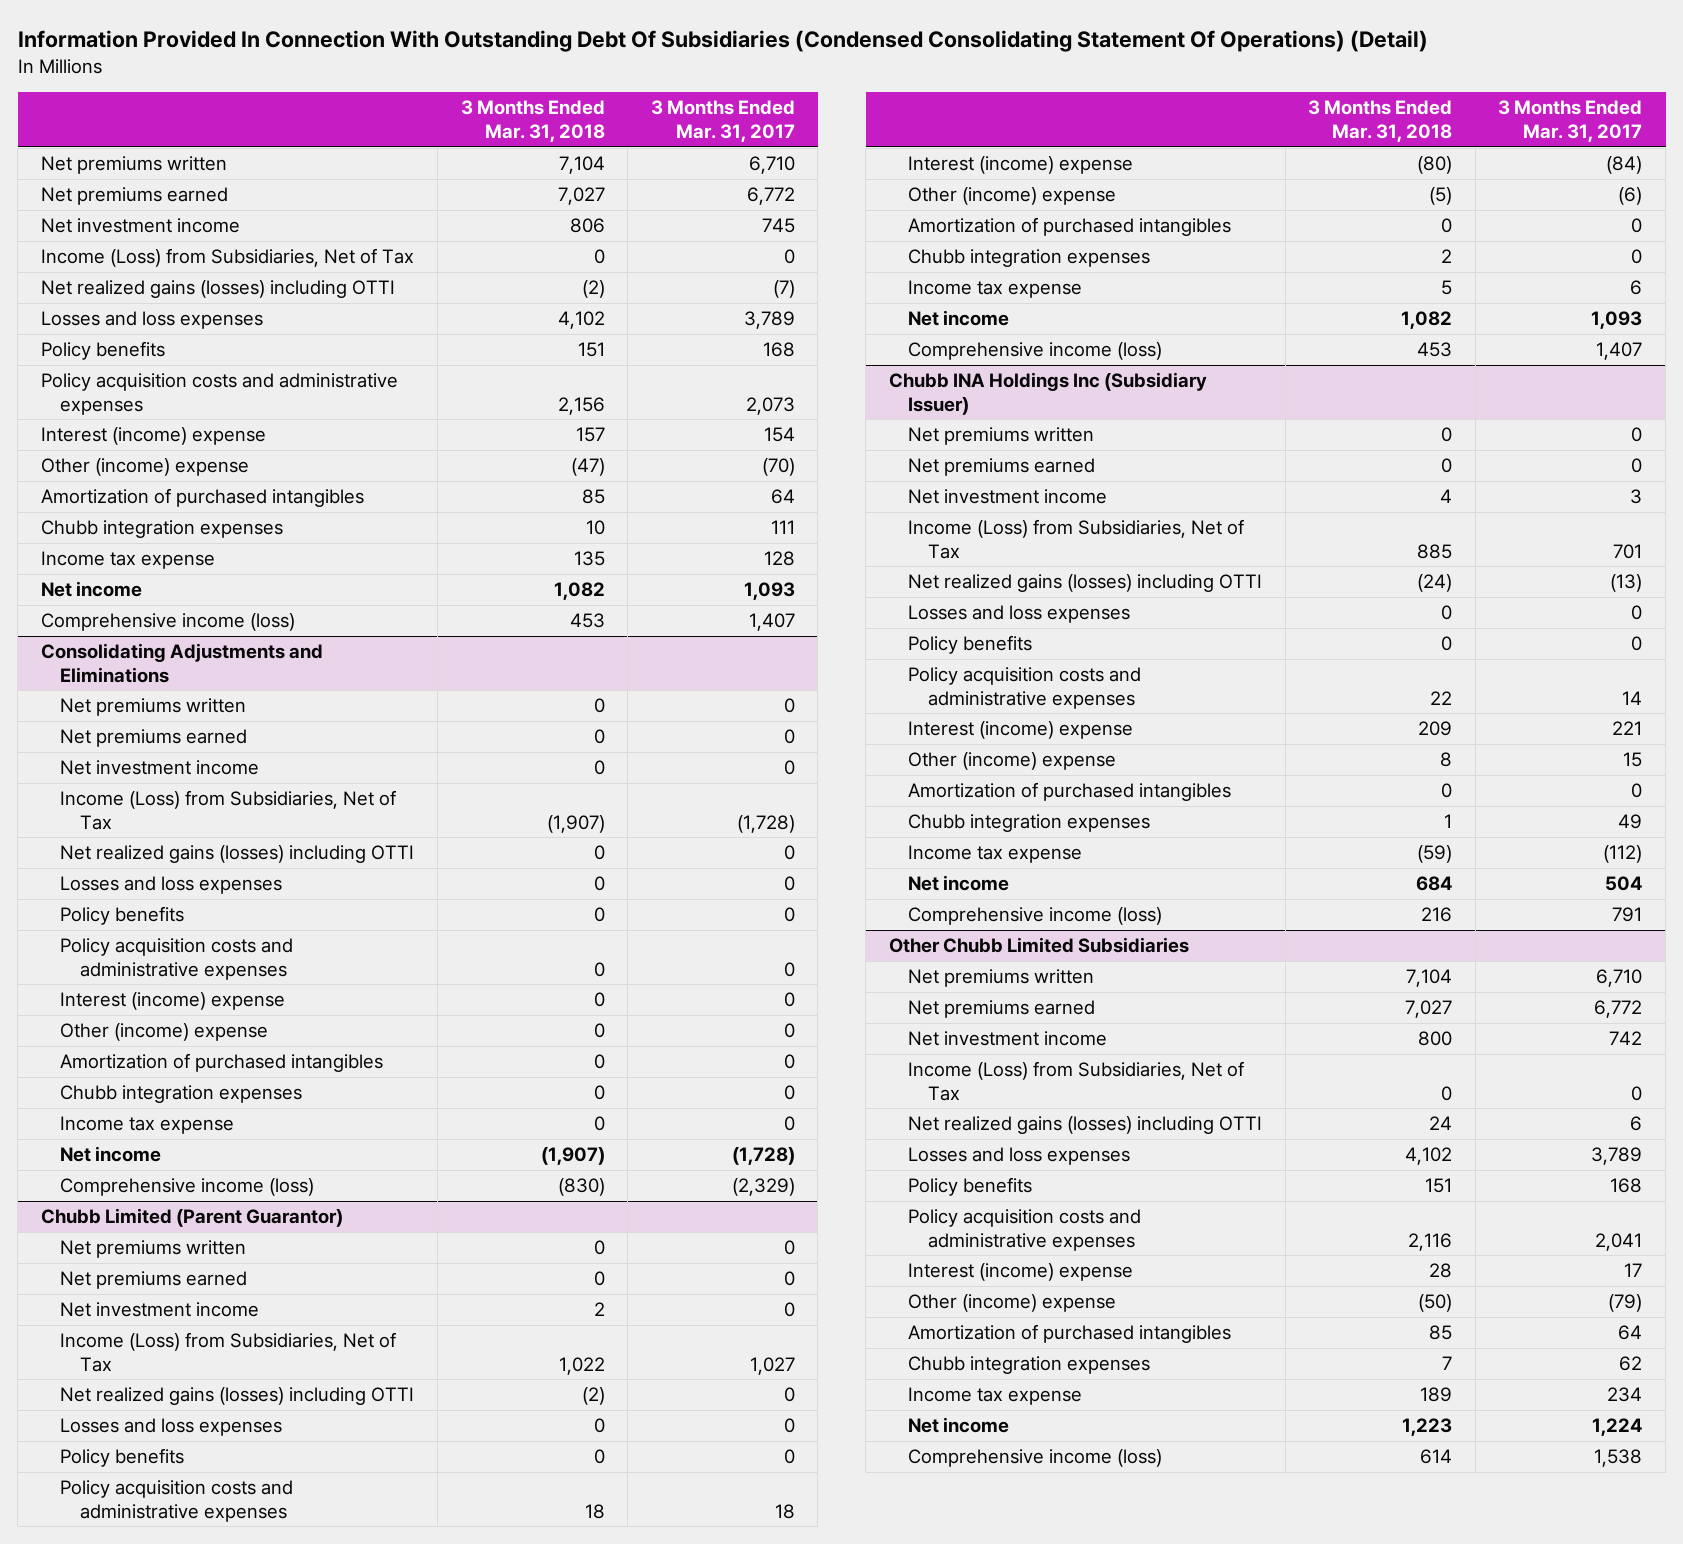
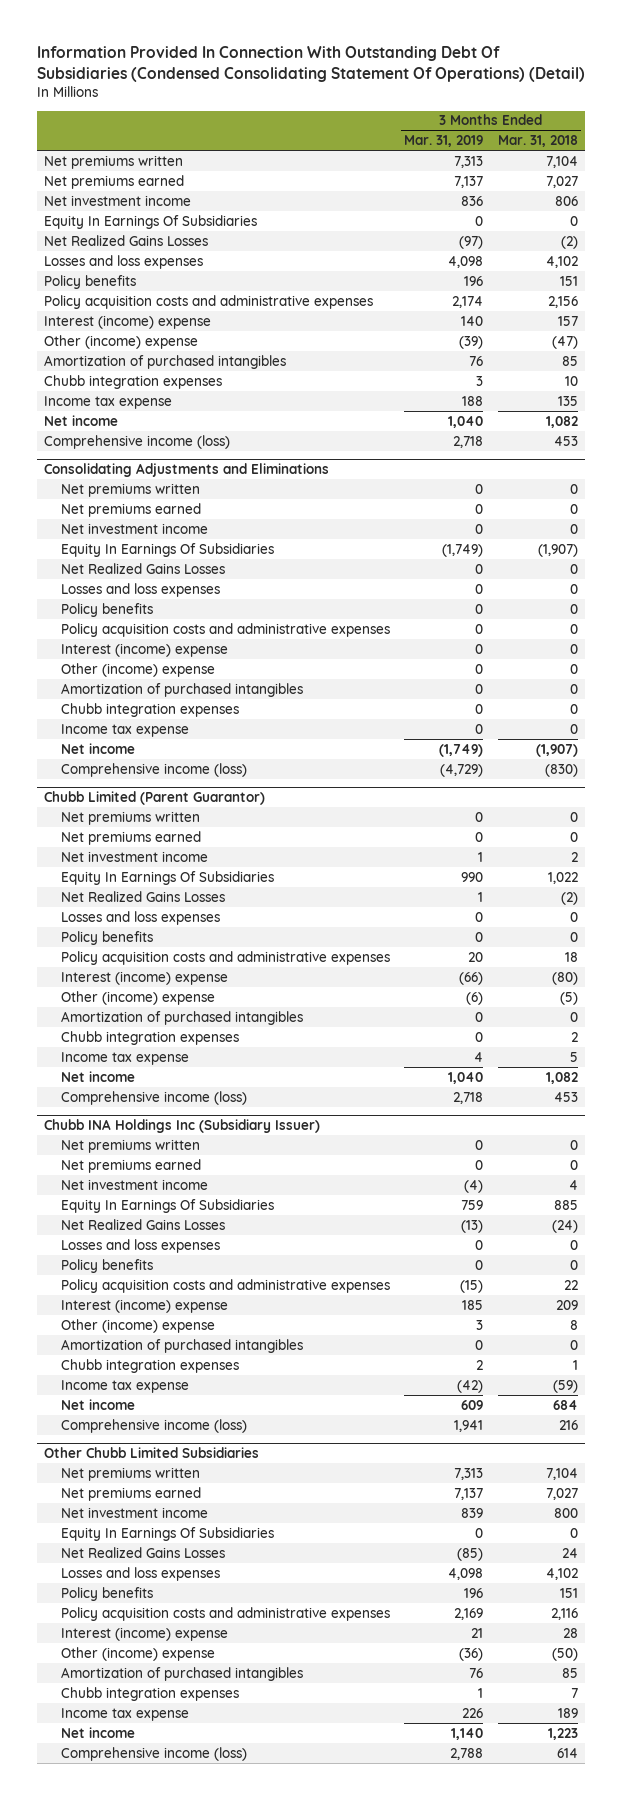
- | 3 Months Ended Mar. 31, 2018 | 3 Months Ended Mar. 31, 2017
+ | 3 Months Ended Mar. 31, 2019 | 3 Months Ended Mar. 31, 2018
- Income (Loss) from Subsidiaries, Net of Tax | 0 | 0
- Net realized gains (losses) including OTTI | (2) | (7)
+ Equity In Earnings Of Subsidiaries | 0 | 0
+ Net Realized Gains Losses | (97) | (2)
@ Consolidating Adjustments and Eliminations
- Income (Loss) from Subsidiaries, Net of Tax | (1,907) | (1,728)
- Net realized gains (losses) including OTTI | 0 | 0
+ Equity In Earnings Of Subsidiaries | (1,749) | (1,907)
+ Net Realized Gains Losses | 0 | 0
@ Chubb Limited (Parent Guarantor)
- Income (Loss) from Subsidiaries, Net of Tax | 1,022 | 1,027
- Net realized gains (losses) including OTTI | (2) | 0
+ Equity In Earnings Of Subsidiaries | 990 | 1,022
+ Net Realized Gains Losses | 1 | (2)
@ Chubb INA Holdings Inc (Subsidiary Issuer)
- Income (Loss) from Subsidiaries, Net of Tax | 885 | 701
- Net realized gains (losses) including OTTI | (24) | (13)
+ Equity In Earnings Of Subsidiaries | 759 | 885
+ Net Realized Gains Losses | (13) | (24)
@ Other Chubb Limited Subsidiaries
- Income (Loss) from Subsidiaries, Net of Tax | 0 | 0
- Net realized gains (losses) including OTTI | 24 | 6
+ Equity In Earnings Of Subsidiaries | 0 | 0
+ Net Realized Gains Losses | (85) | 24

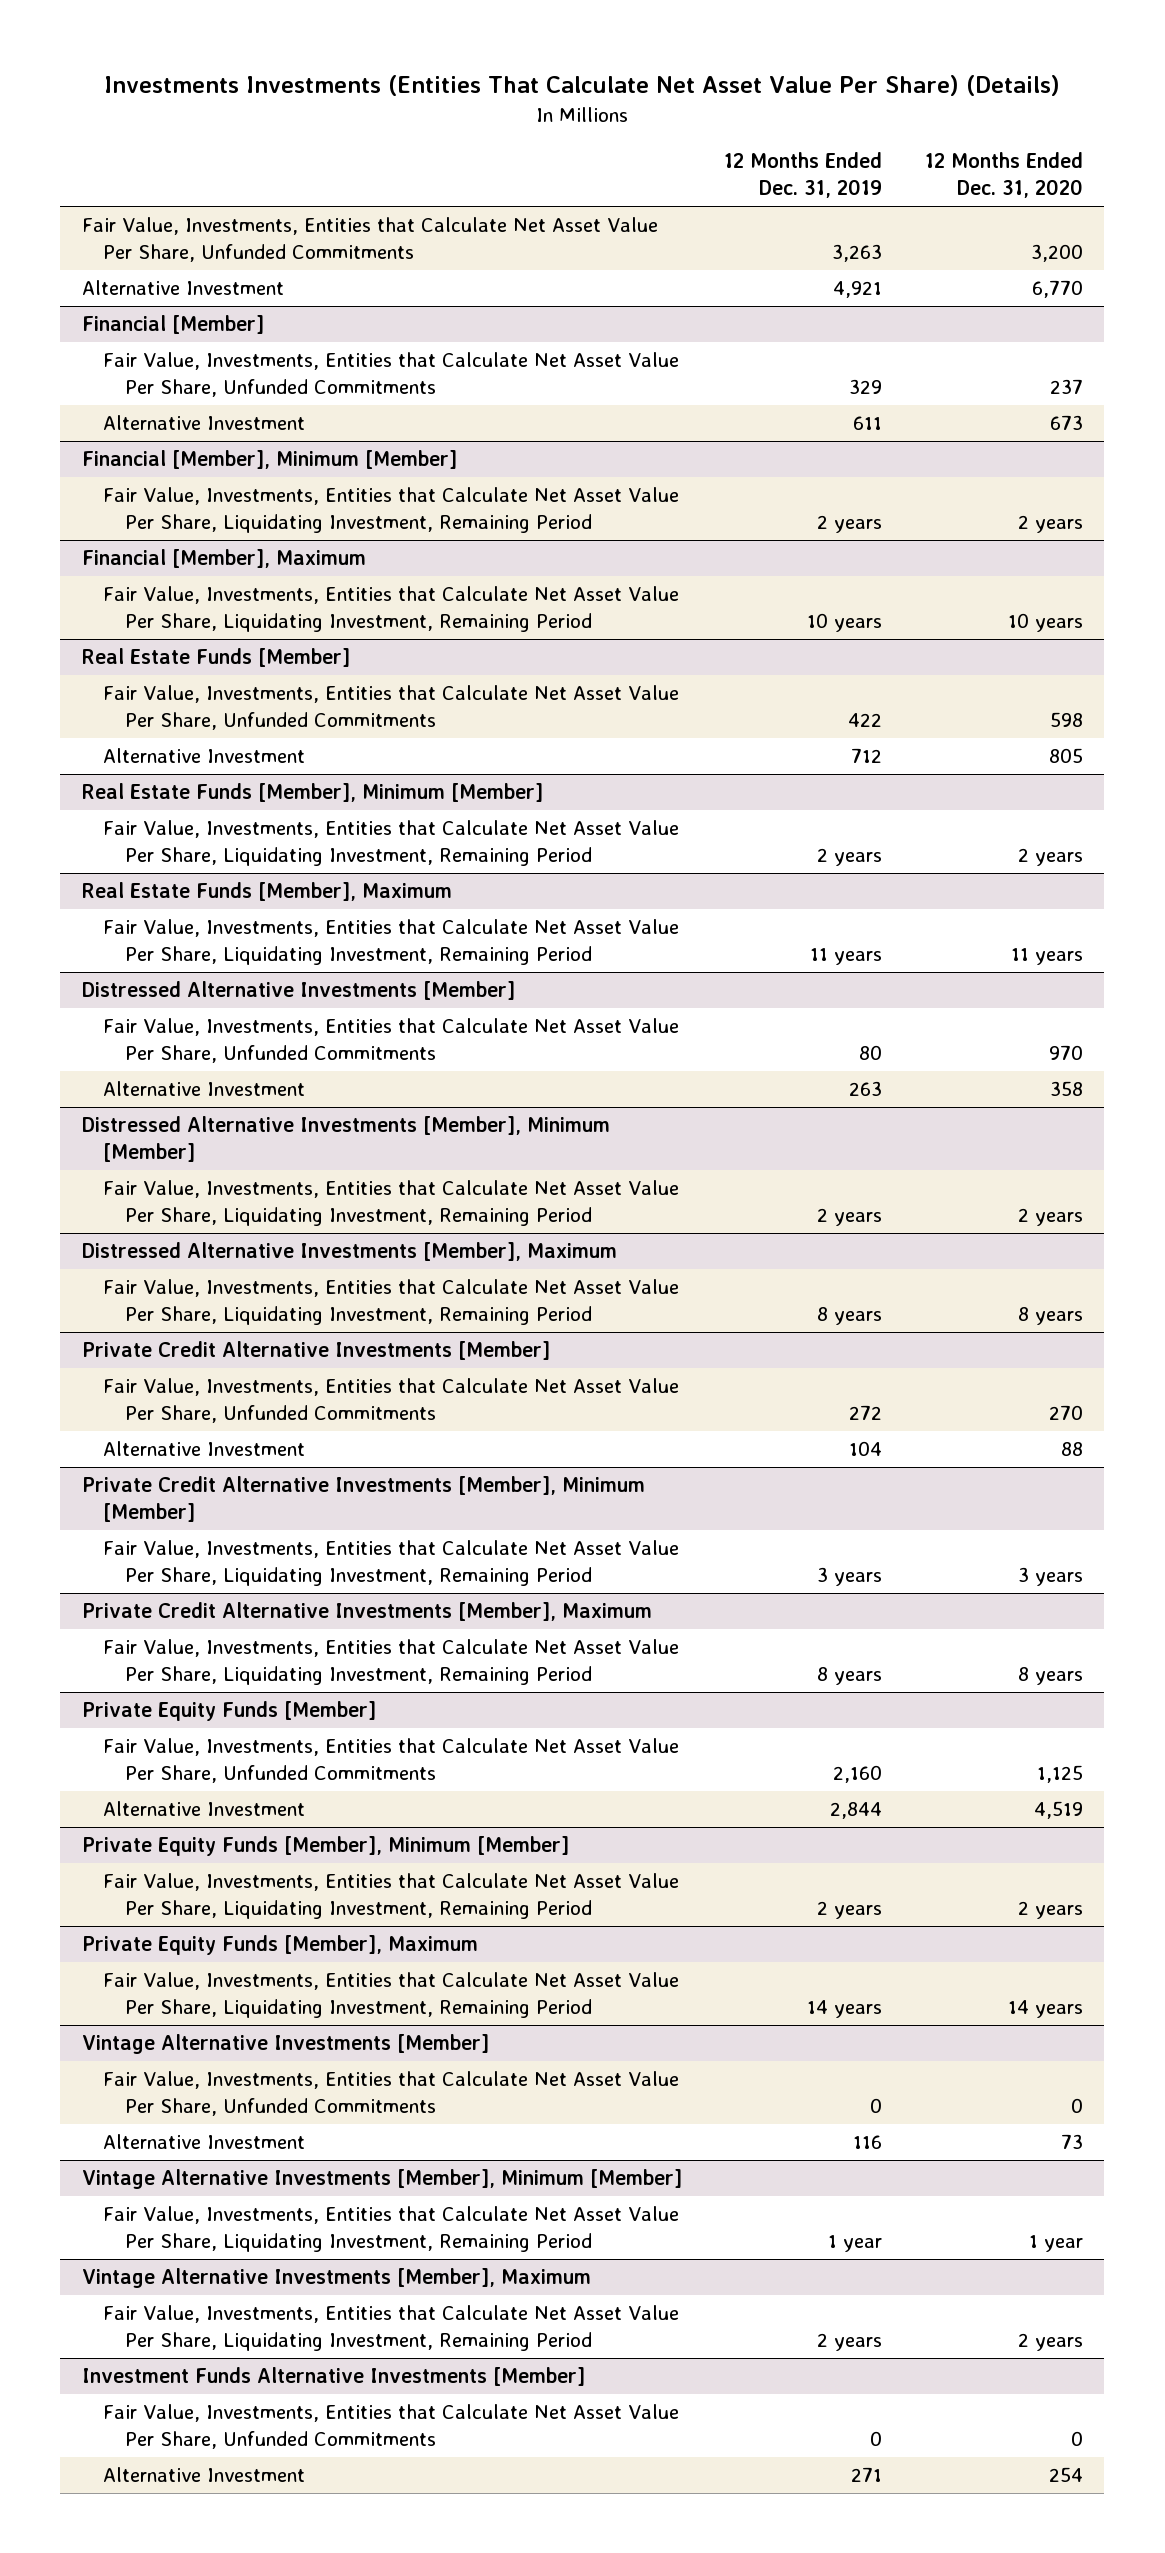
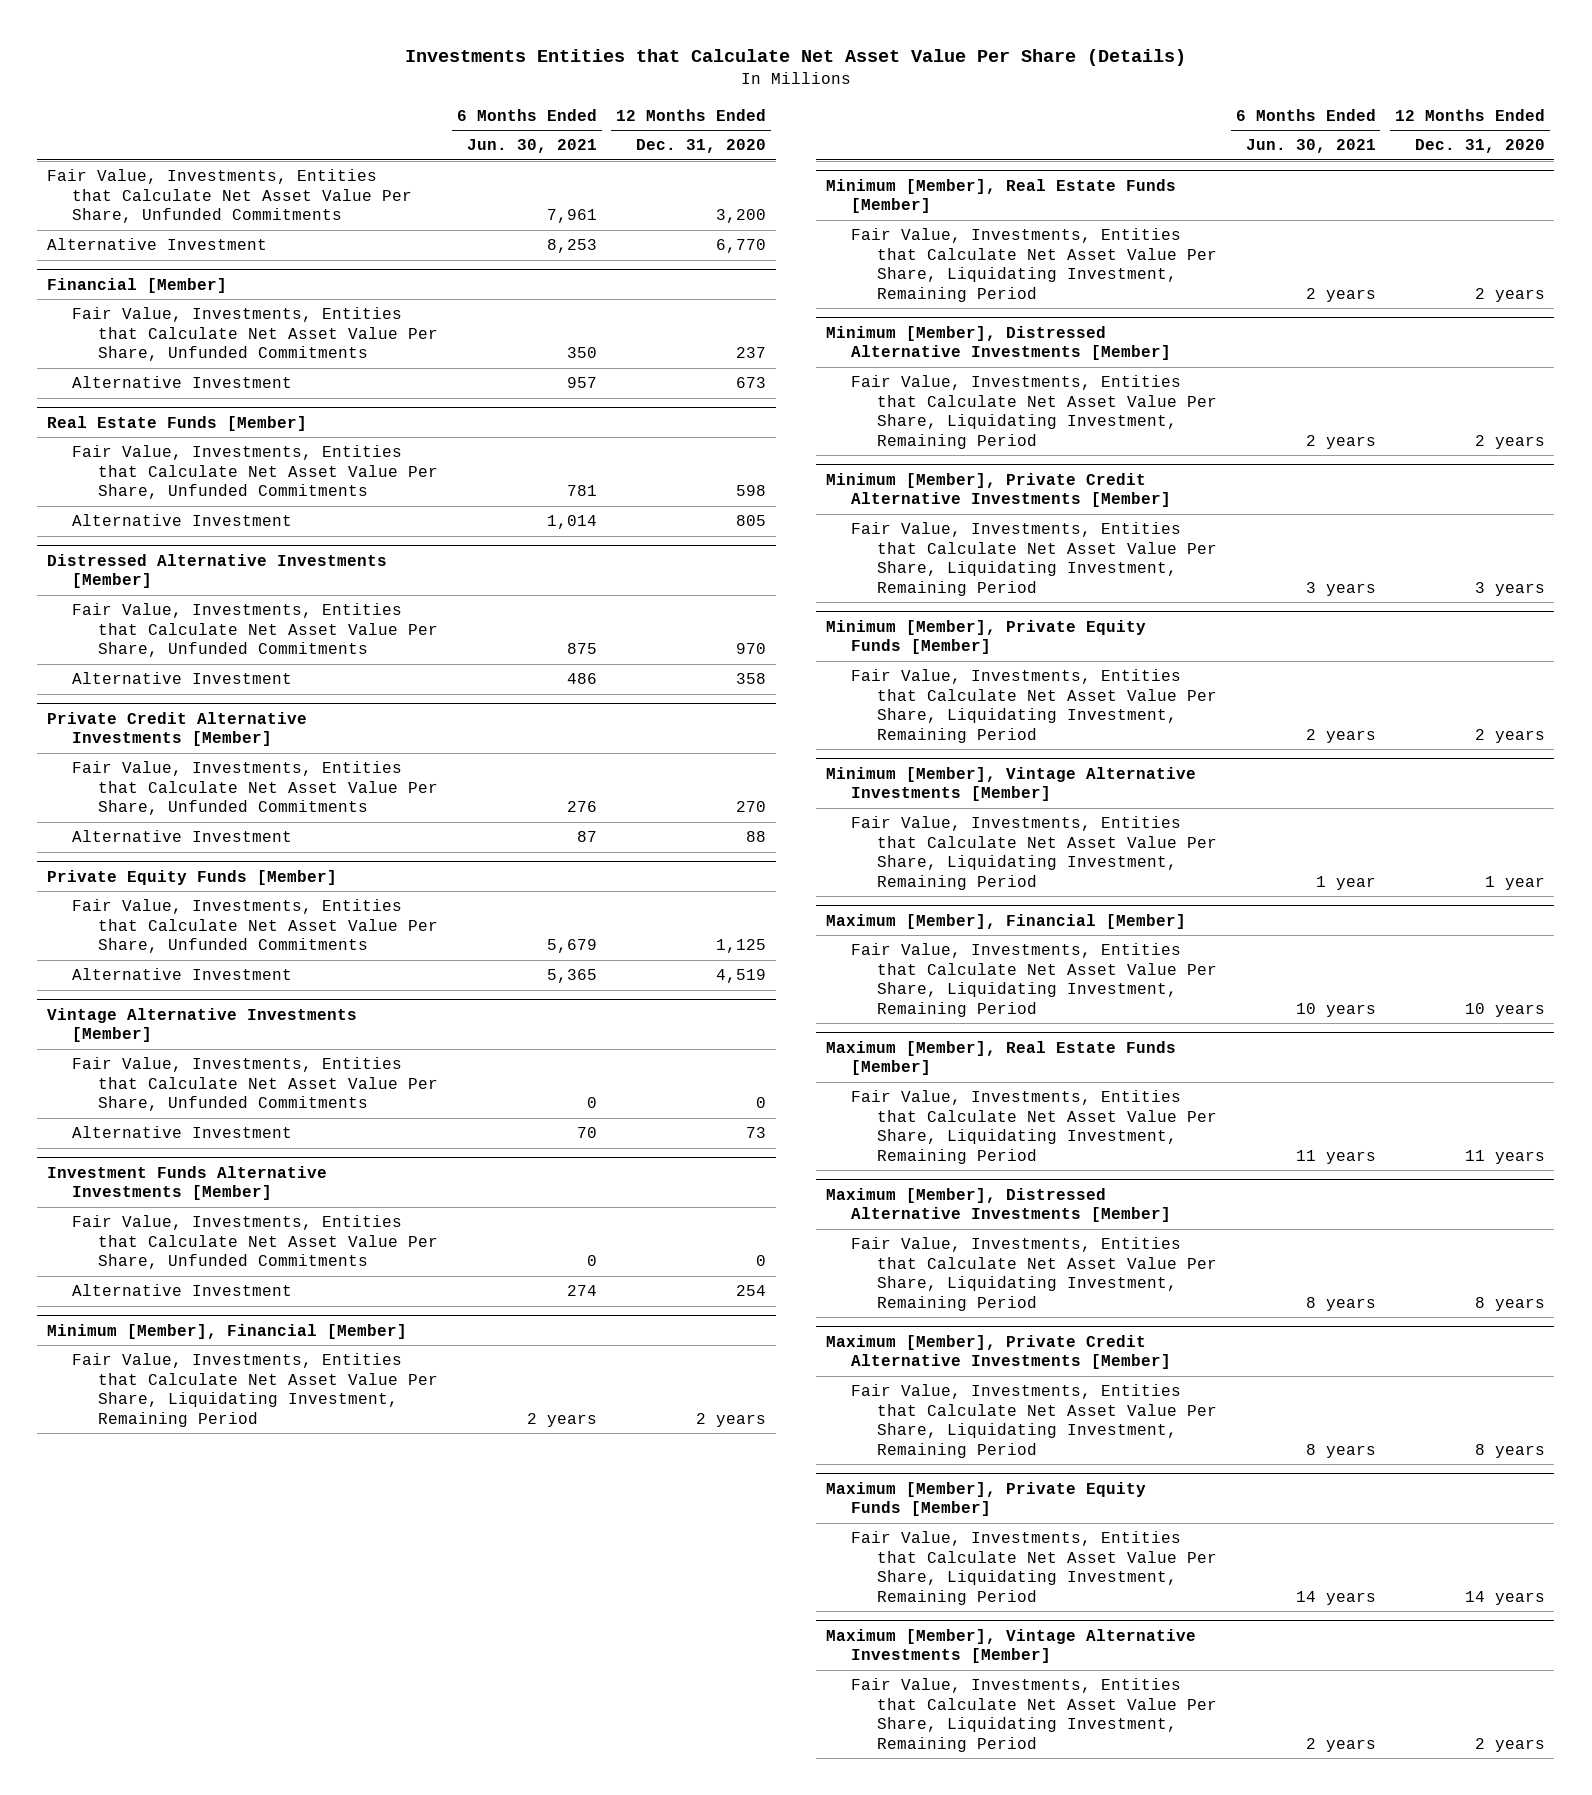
- Investments Investments (Entities That Calculate Net Asset Value Per Share) (Details)
+ Investments Entities that Calculate Net Asset Value Per Share (Details)
- | 12 Months Ended Dec. 31, 2019 | 12 Months Ended Dec. 31, 2020
+ | 6 Months Ended Jun. 30, 2021 | 12 Months Ended Dec. 31, 2020
- Financial [Member], Minimum [Member]
- Fair Value, Investments, Entities that Calculate Net Asset Value Per Share, Liquidating Investment, Remaining Period | 2 years | 2 years
- Financial [Member], Maximum
- Fair Value, Investments, Entities that Calculate Net Asset Value Per Share, Liquidating Investment, Remaining Period | 10 years | 10 years
- Real Estate Funds [Member], Minimum [Member]
- Fair Value, Investments, Entities that Calculate Net Asset Value Per Share, Liquidating Investment, Remaining Period | 2 years | 2 years
- Real Estate Funds [Member], Maximum
- Fair Value, Investments, Entities that Calculate Net Asset Value Per Share, Liquidating Investment, Remaining Period | 11 years | 11 years
- Distressed Alternative Investments [Member], Minimum [Member]
- Fair Value, Investments, Entities that Calculate Net Asset Value Per Share, Liquidating Investment, Remaining Period | 2 years | 2 years
- Distressed Alternative Investments [Member], Maximum
- Fair Value, Investments, Entities that Calculate Net Asset Value Per Share, Liquidating Investment, Remaining Period | 8 years | 8 years
- Private Credit Alternative Investments [Member], Minimum [Member]
- Fair Value, Investments, Entities that Calculate Net Asset Value Per Share, Liquidating Investment, Remaining Period | 3 years | 3 years
- Private Credit Alternative Investments [Member], Maximum
- Fair Value, Investments, Entities that Calculate Net Asset Value Per Share, Liquidating Investment, Remaining Period | 8 years | 8 years
- Private Equity Funds [Member], Minimum [Member]
- Fair Value, Investments, Entities that Calculate Net Asset Value Per Share, Liquidating Investment, Remaining Period | 2 years | 2 years
- Private Equity Funds [Member], Maximum
- Fair Value, Investments, Entities that Calculate Net Asset Value Per Share, Liquidating Investment, Remaining Period | 14 years | 14 years
- Vintage Alternative Investments [Member], Minimum [Member]
- Fair Value, Investments, Entities that Calculate Net Asset Value Per Share, Liquidating Investment, Remaining Period | 1 year | 1 year
- Vintage Alternative Investments [Member], Maximum
- Fair Value, Investments, Entities that Calculate Net Asset Value Per Share, Liquidating Investment, Remaining Period | 2 years | 2 years
+ Minimum [Member], Financial [Member]
+ Fair Value, Investments, Entities that Calculate Net Asset Value Per Share, Liquidating Investment, Remaining Period | 2 years | 2 years
+ Minimum [Member], Real Estate Funds [Member]
+ Fair Value, Investments, Entities that Calculate Net Asset Value Per Share, Liquidating Investment, Remaining Period | 2 years | 2 years
+ Minimum [Member], Distressed Alternative Investments [Member]
+ Fair Value, Investments, Entities that Calculate Net Asset Value Per Share, Liquidating Investment, Remaining Period | 2 years | 2 years
+ Minimum [Member], Private Credit Alternative Investments [Member]
+ Fair Value, Investments, Entities that Calculate Net Asset Value Per Share, Liquidating Investment, Remaining Period | 3 years | 3 years
+ Minimum [Member], Private Equity Funds [Member]
+ Fair Value, Investments, Entities that Calculate Net Asset Value Per Share, Liquidating Investment, Remaining Period | 2 years | 2 years
+ Minimum [Member], Vintage Alternative Investments [Member]
+ Fair Value, Investments, Entities that Calculate Net Asset Value Per Share, Liquidating Investment, Remaining Period | 1 year | 1 year
+ Maximum [Member], Financial [Member]
+ Fair Value, Investments, Entities that Calculate Net Asset Value Per Share, Liquidating Investment, Remaining Period | 10 years | 10 years
+ Maximum [Member], Real Estate Funds [Member]
+ Fair Value, Investments, Entities that Calculate Net Asset Value Per Share, Liquidating Investment, Remaining Period | 11 years | 11 years
+ Maximum [Member], Distressed Alternative Investments [Member]
+ Fair Value, Investments, Entities that Calculate Net Asset Value Per Share, Liquidating Investment, Remaining Period | 8 years | 8 years
+ Maximum [Member], Private Credit Alternative Investments [Member]
+ Fair Value, Investments, Entities that Calculate Net Asset Value Per Share, Liquidating Investment, Remaining Period | 8 years | 8 years
+ Maximum [Member], Private Equity Funds [Member]
+ Fair Value, Investments, Entities that Calculate Net Asset Value Per Share, Liquidating Investment, Remaining Period | 14 years | 14 years
+ Maximum [Member], Vintage Alternative Investments [Member]
+ Fair Value, Investments, Entities that Calculate Net Asset Value Per Share, Liquidating Investment, Remaining Period | 2 years | 2 years

